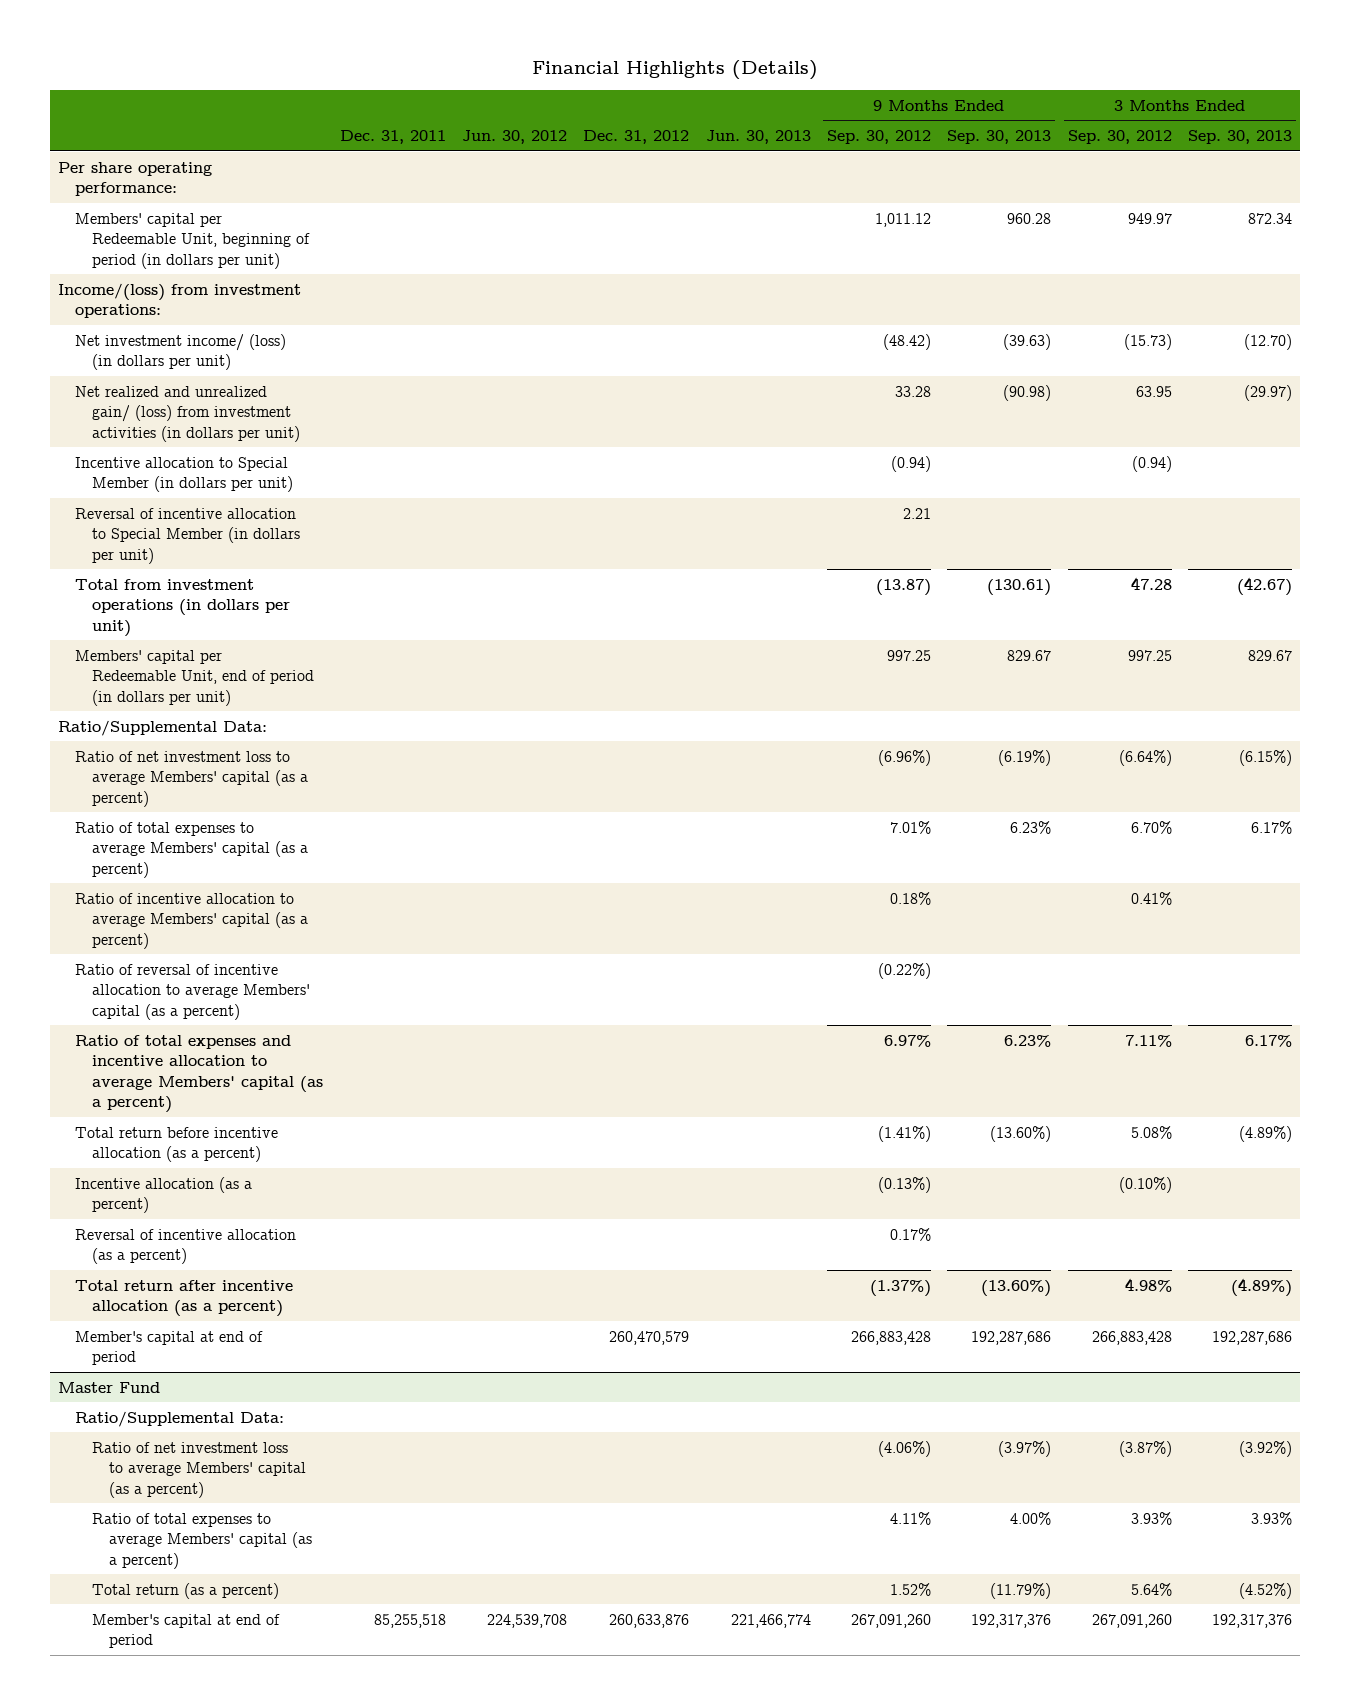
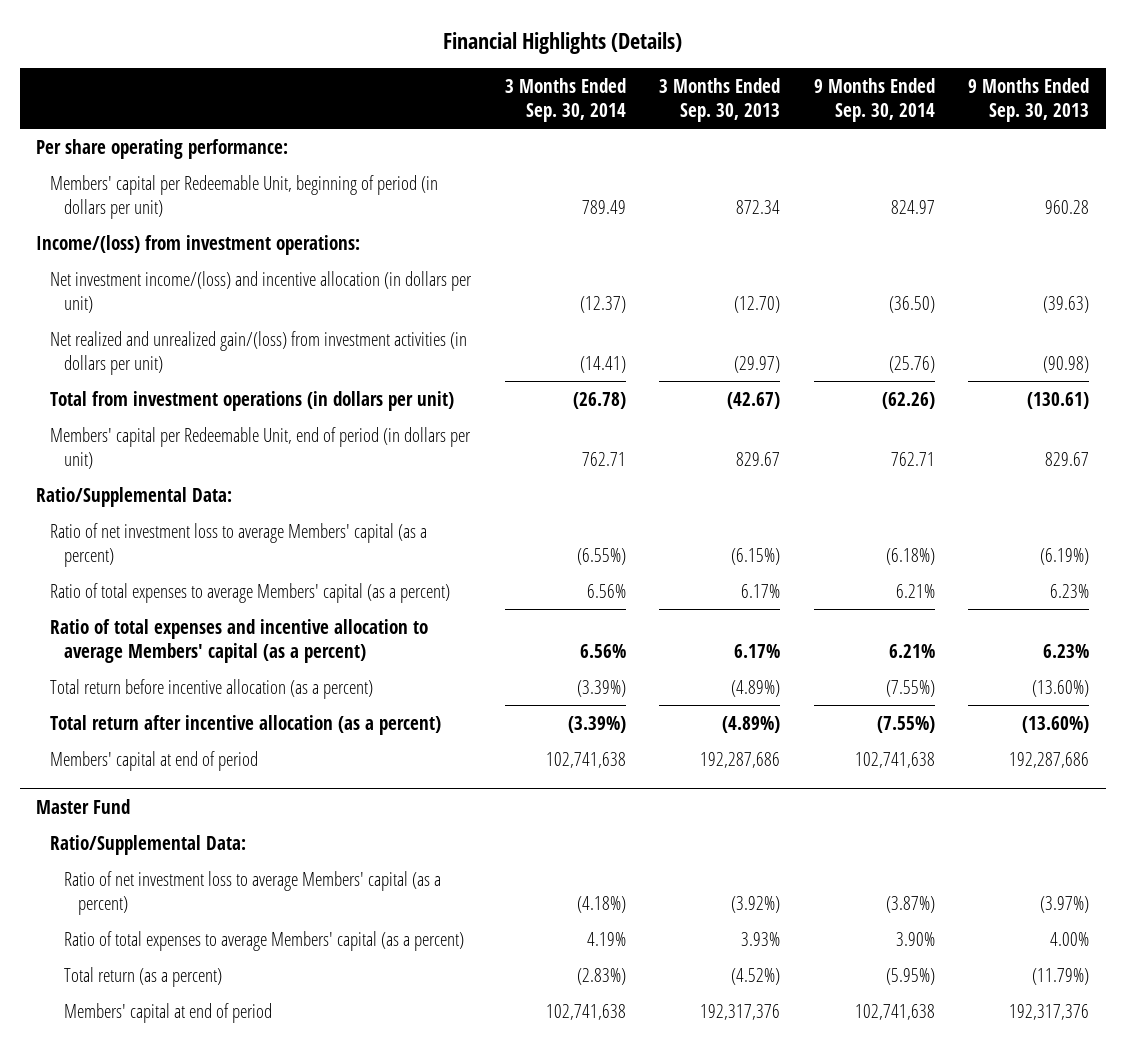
- | Dec. 31, 2011 | Jun. 30, 2012 | Dec. 31, 2012 | Jun. 30, 2013 | 9 Months Ended Sep. 30, 2012 | 9 Months Ended Sep. 30, 2013 | 3 Months Ended Sep. 30, 2012 | 3 Months Ended Sep. 30, 2013
+ | 3 Months Ended Sep. 30, 2014 | 3 Months Ended Sep. 30, 2013 | 9 Months Ended Sep. 30, 2014 | 9 Months Ended Sep. 30, 2013
- Net investment income/ (loss) (in dollars per unit) | | | | | (48.42) | (39.63) | (15.73) | (12.70)
- Net realized and unrealized gain/ (loss) from investment activities (in dollars per unit) | | | | | 33.28 | (90.98) | 63.95 | (29.97)
- Incentive allocation to Special Member (in dollars per unit) | | | | | (0.94) | | (0.94) |
- Reversal of incentive allocation to Special Member (in dollars per unit) | | | | | 2.21 | | |
+ Net investment income/(loss) and incentive allocation (in dollars per unit) | (12.37) | (12.70) | (36.50) | (39.63)
+ Net realized and unrealized gain/(loss) from investment activities (in dollars per unit) | (14.41) | (29.97) | (25.76) | (90.98)
- Ratio of incentive allocation to average Members' capital (as a percent) | | | | | 0.18% | | 0.41% |
- Ratio of reversal of incentive allocation to average Members' capital (as a percent) | | | | | (0.22%) | | |
- Incentive allocation (as a percent) | | | | | (0.13%) | | (0.10%) |
- Reversal of incentive allocation (as a percent) | | | | | 0.17% | | |
- Member's capital at end of period | | | 260,470,579 | | 266,883,428 | 192,287,686 | 266,883,428 | 192,287,686
+ Members' capital at end of period | 102,741,638 | 192,287,686 | 102,741,638 | 192,287,686
@ Master Fund
- Member's capital at end of period | 85,255,518 | 224,539,708 | 260,633,876 | 221,466,774 | 267,091,260 | 192,317,376 | 267,091,260 | 192,317,376
+ Members' capital at end of period | 102,741,638 | 192,317,376 | 102,741,638 | 192,317,376

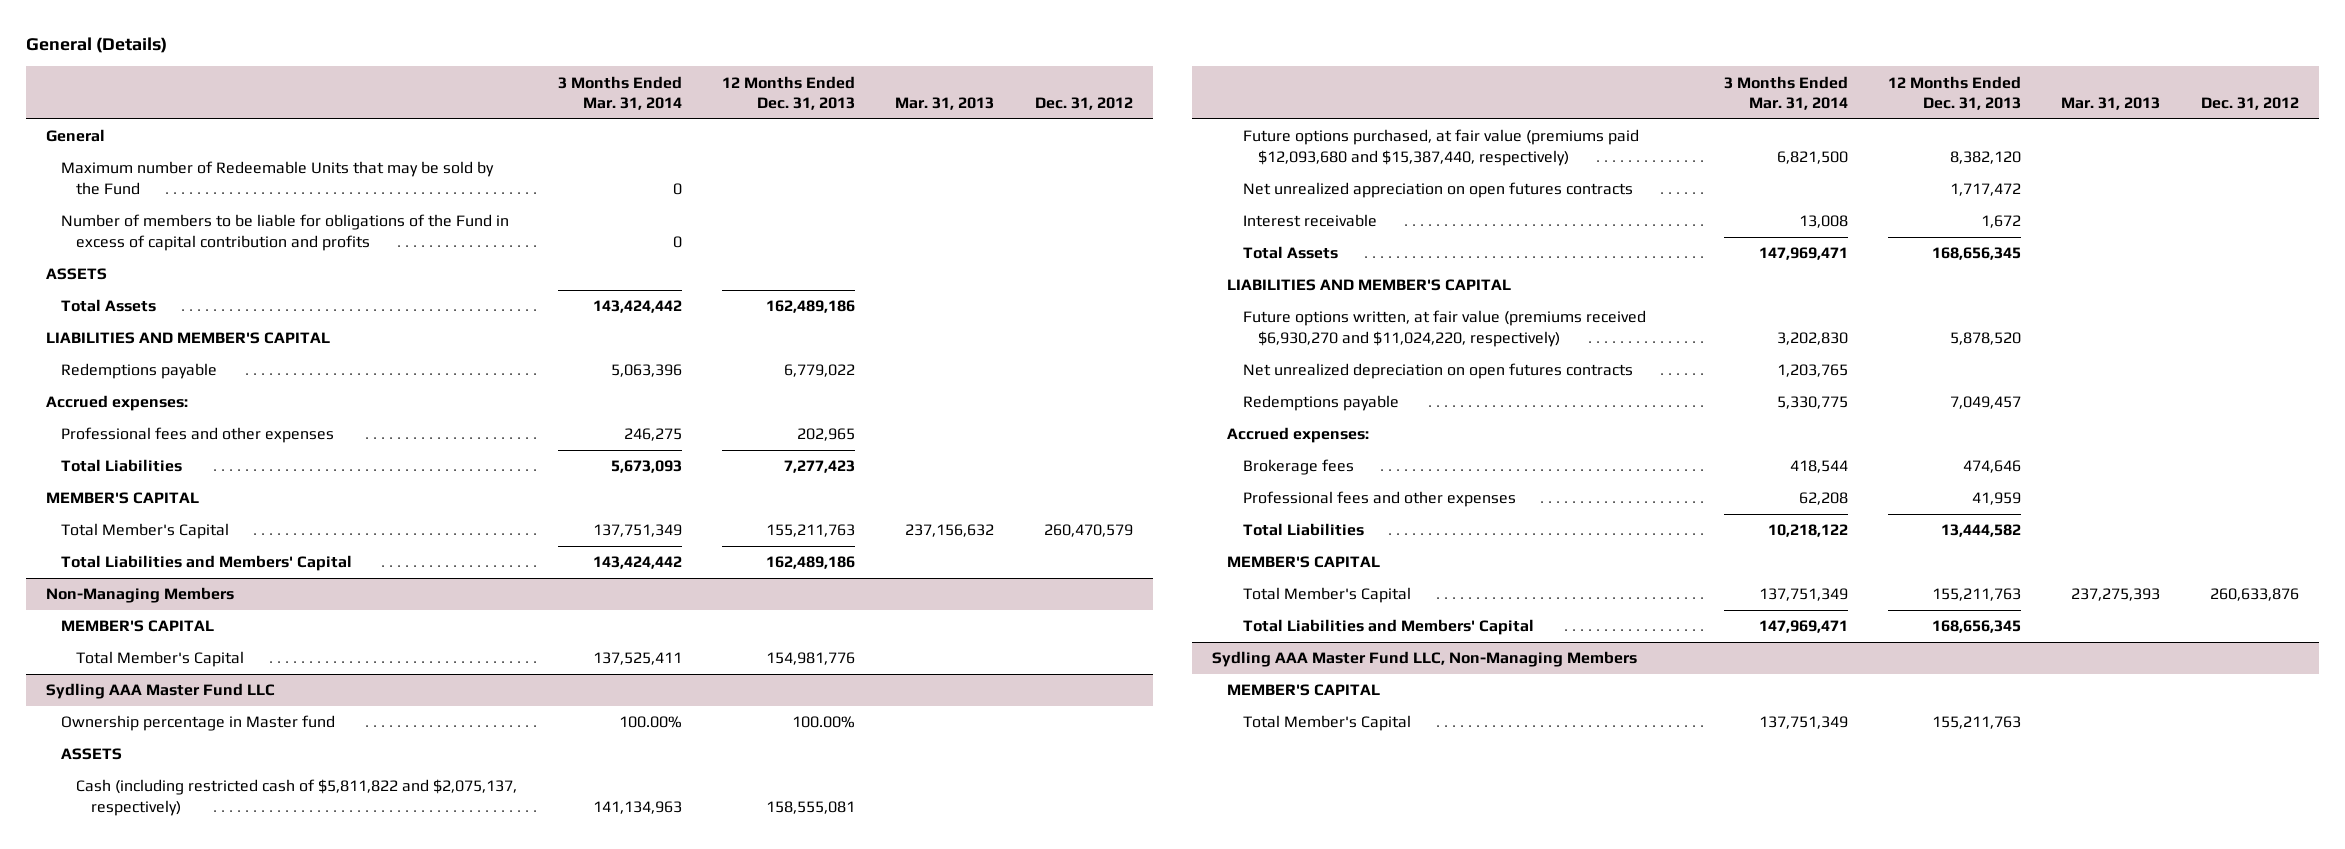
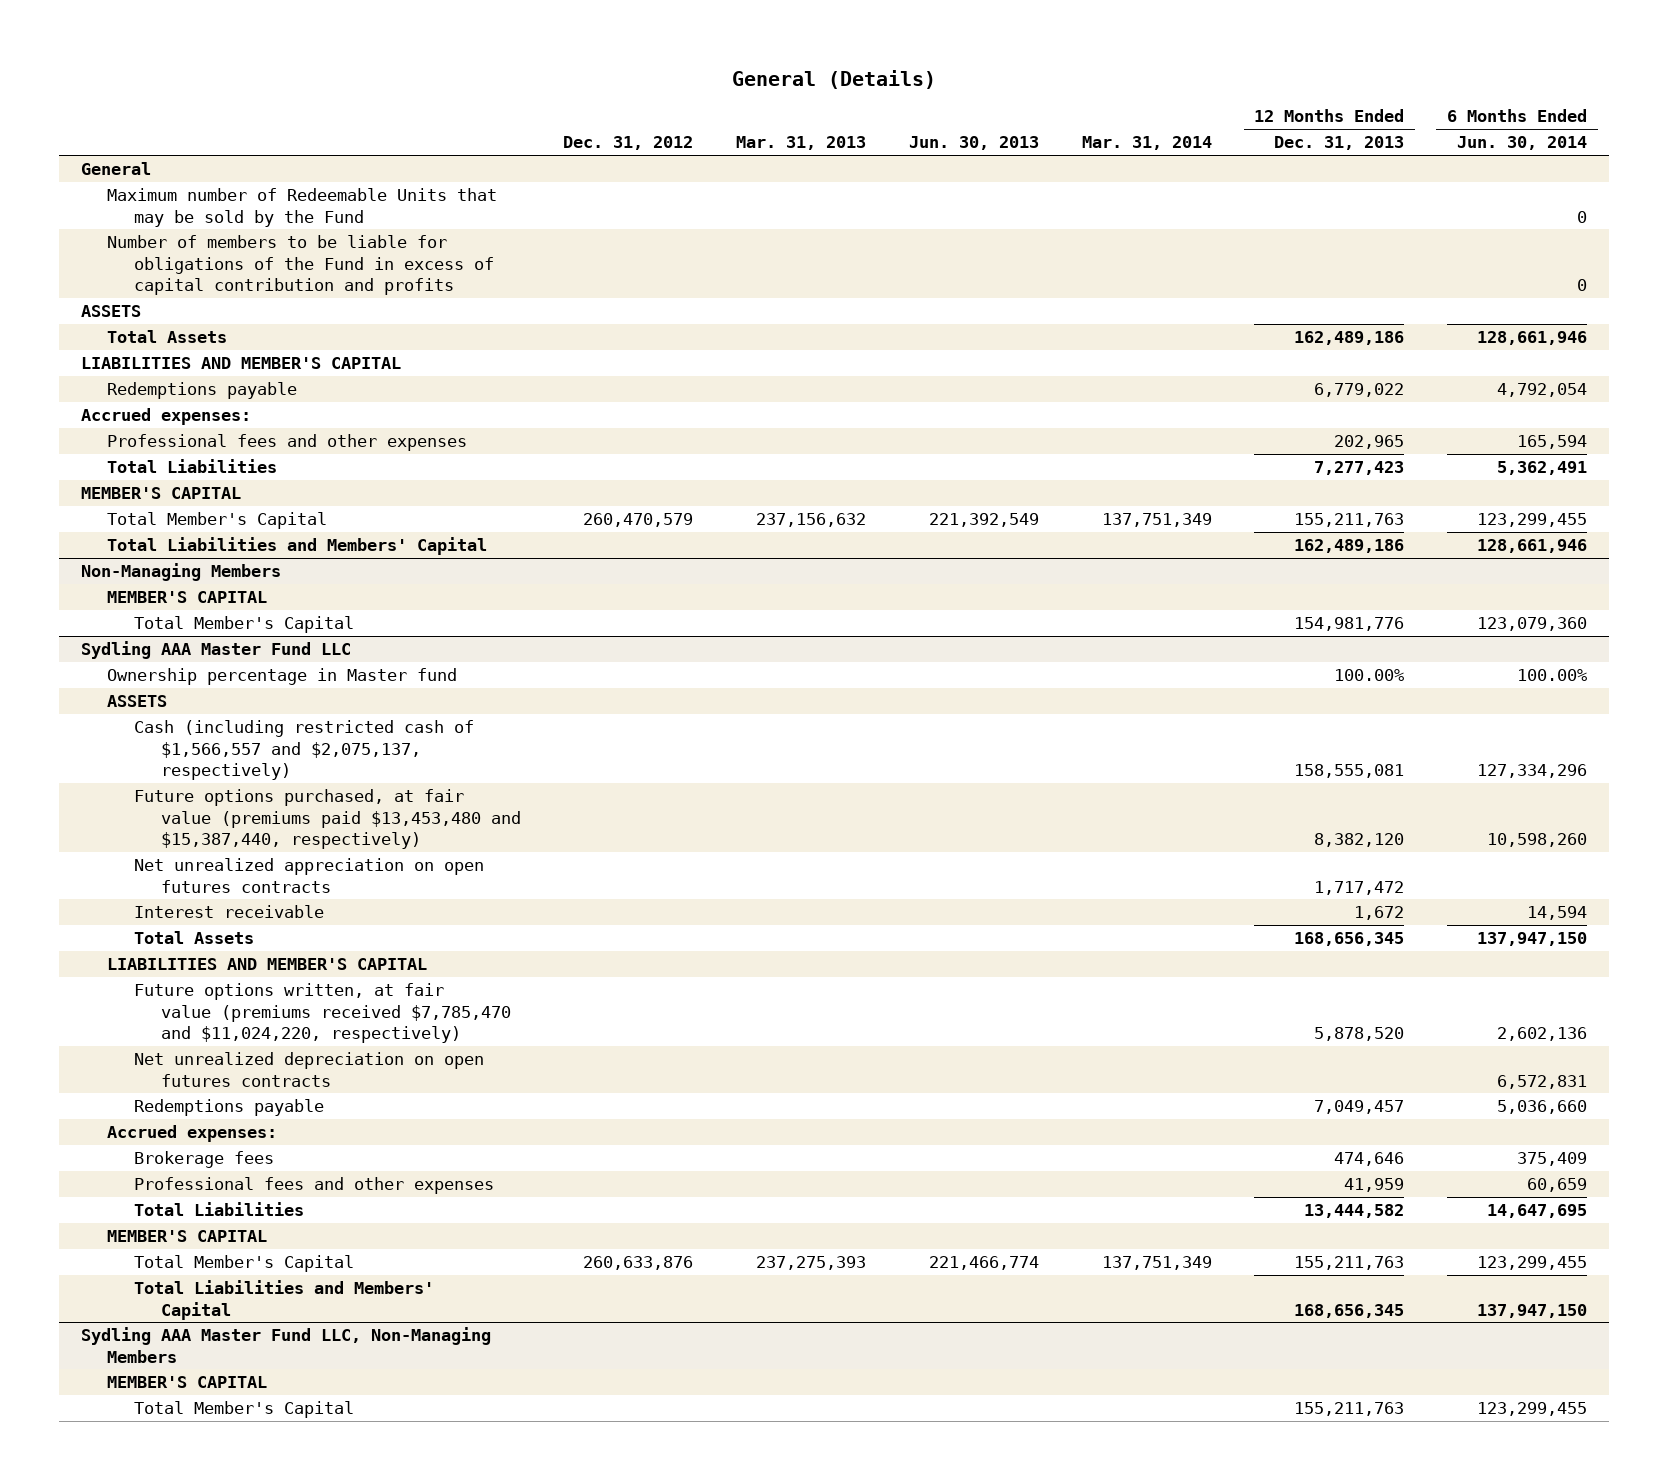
- | 3 Months Ended Mar. 31, 2014 | 12 Months Ended Dec. 31, 2013 | Mar. 31, 2013 | Dec. 31, 2012
+ | Dec. 31, 2012 | Mar. 31, 2013 | Jun. 30, 2013 | Mar. 31, 2014 | 12 Months Ended Dec. 31, 2013 | 6 Months Ended Jun. 30, 2014
@ Sydling AAA Master Fund LLC
- Cash (including restricted cash of $5,811,822 and $2,075,137, respectively) | 141,134,963 | 158,555,081 | |
- Future options purchased, at fair value (premiums paid $12,093,680 and $15,387,440, respectively) | 6,821,500 | 8,382,120 | |
+ Cash (including restricted cash of $1,566,557 and $2,075,137, respectively) | | | | | 158,555,081 | 127,334,296
+ Future options purchased, at fair value (premiums paid $13,453,480 and $15,387,440, respectively) | | | | | 8,382,120 | 10,598,260
- Future options written, at fair value (premiums received $6,930,270 and $11,024,220, respectively) | 3,202,830 | 5,878,520 | |
+ Future options written, at fair value (premiums received $7,785,470 and $11,024,220, respectively) | | | | | 5,878,520 | 2,602,136

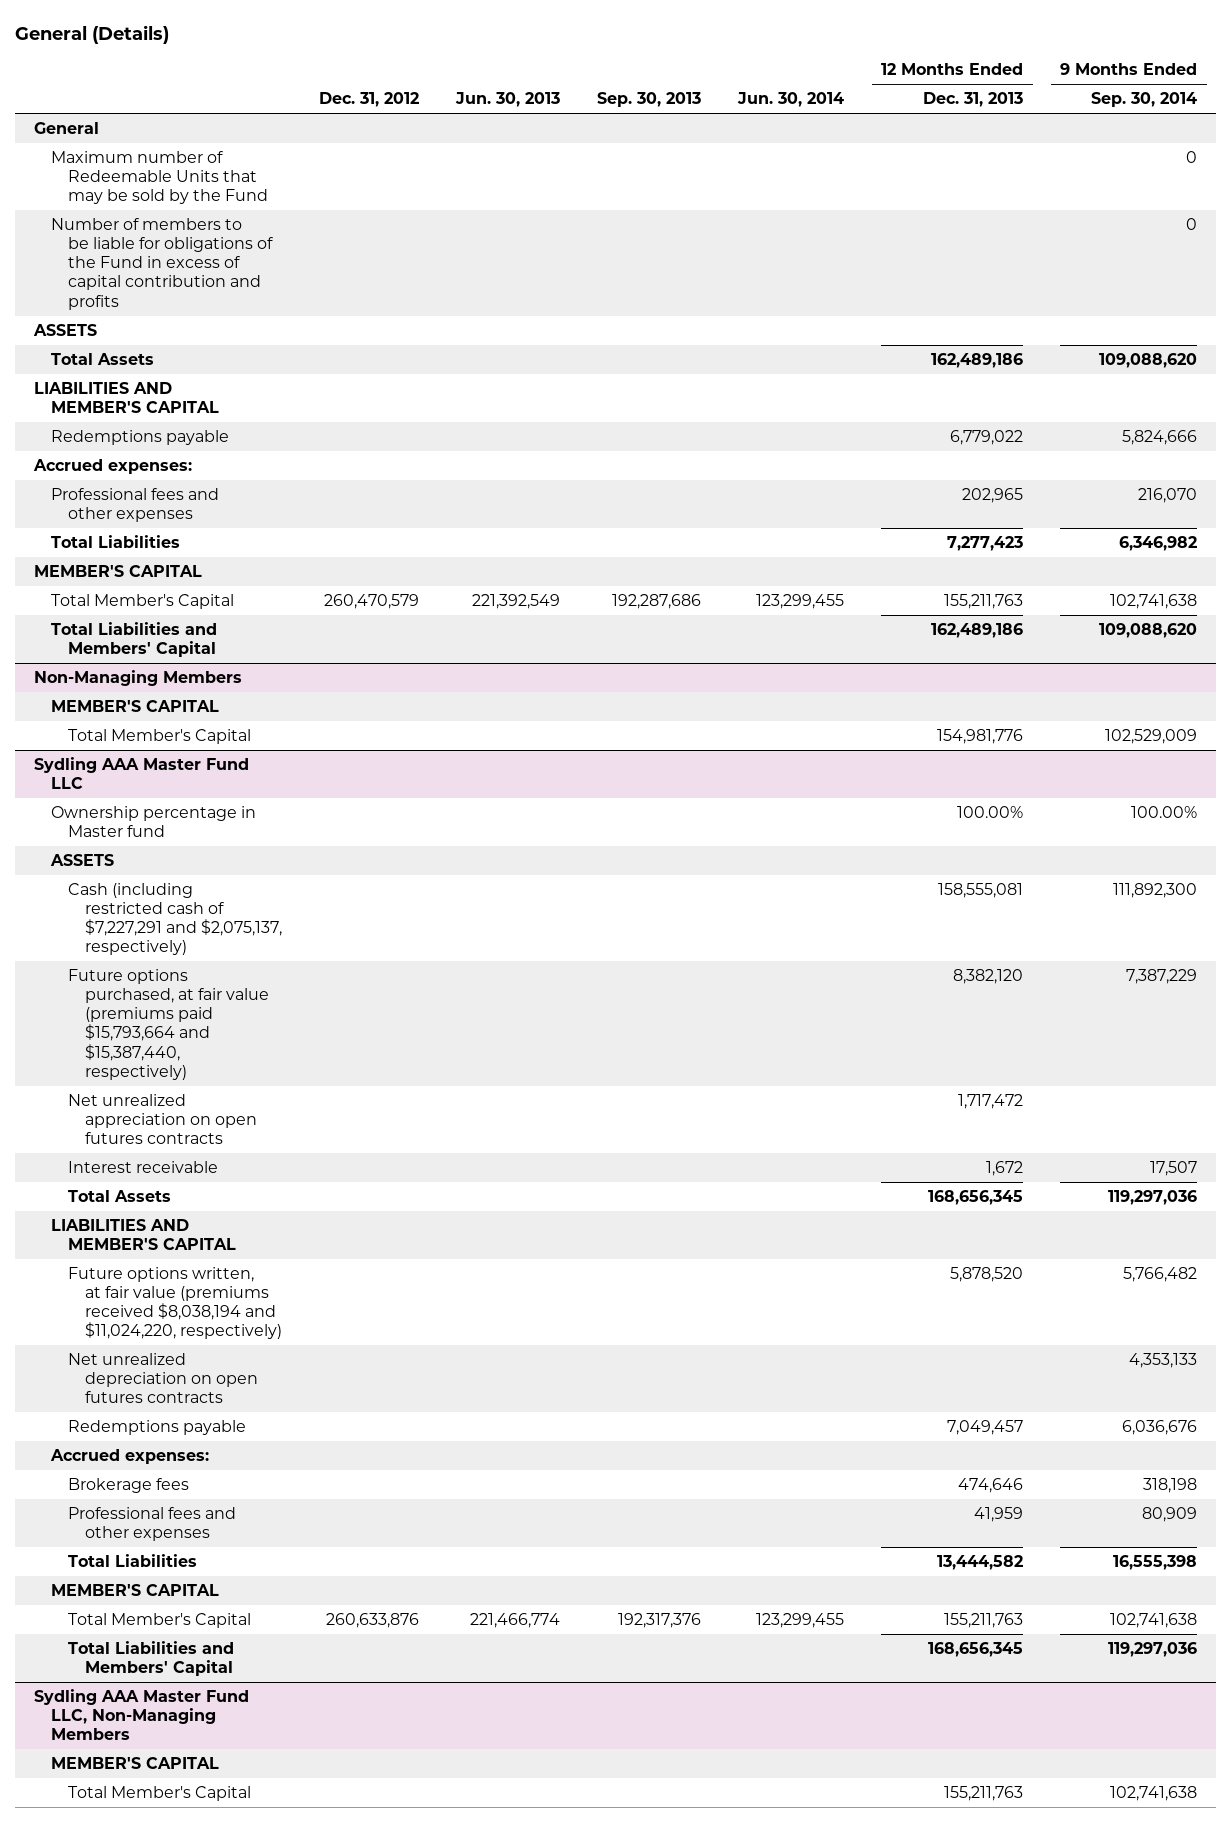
- | Dec. 31, 2012 | Mar. 31, 2013 | Jun. 30, 2013 | Mar. 31, 2014 | 12 Months Ended Dec. 31, 2013 | 6 Months Ended Jun. 30, 2014
+ | Dec. 31, 2012 | Jun. 30, 2013 | Sep. 30, 2013 | Jun. 30, 2014 | 12 Months Ended Dec. 31, 2013 | 9 Months Ended Sep. 30, 2014
@ Sydling AAA Master Fund LLC
- Cash (including restricted cash of $1,566,557 and $2,075,137, respectively) | | | | | 158,555,081 | 127,334,296
- Future options purchased, at fair value (premiums paid $13,453,480 and $15,387,440, respectively) | | | | | 8,382,120 | 10,598,260
+ Cash (including restricted cash of $7,227,291 and $2,075,137, respectively) | | | | | 158,555,081 | 111,892,300
+ Future options purchased, at fair value (premiums paid $15,793,664 and $15,387,440, respectively) | | | | | 8,382,120 | 7,387,229
- Future options written, at fair value (premiums received $7,785,470 and $11,024,220, respectively) | | | | | 5,878,520 | 2,602,136
+ Future options written, at fair value (premiums received $8,038,194 and $11,024,220, respectively) | | | | | 5,878,520 | 5,766,482

